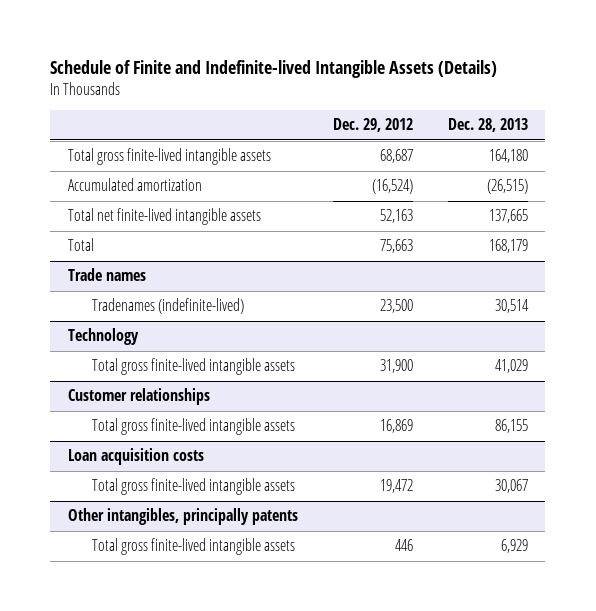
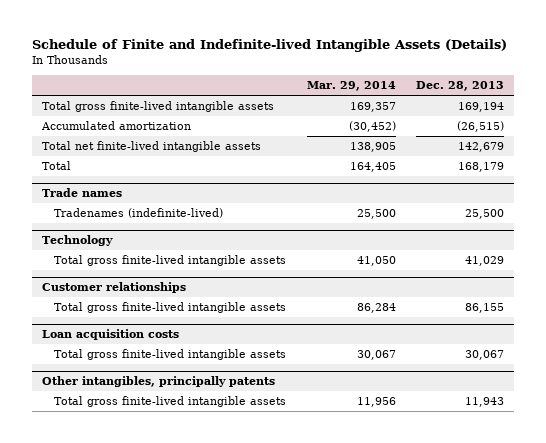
- | Dec. 29, 2012 | Dec. 28, 2013
+ | Mar. 29, 2014 | Dec. 28, 2013
- Total gross finite-lived intangible assets | 68,687 | 164,180
+ Total gross finite-lived intangible assets | 169,357 | 169,194
- Total net finite-lived intangible assets | 52,163 | 137,665
+ Total net finite-lived intangible assets | 138,905 | 142,679
@ Trade names
- Tradenames (indefinite-lived) | 23,500 | 30,514
+ Tradenames (indefinite-lived) | 25,500 | 25,500
@ Other intangibles, principally patents
- Total gross finite-lived intangible assets | 446 | 6,929
+ Total gross finite-lived intangible assets | 11,956 | 11,943

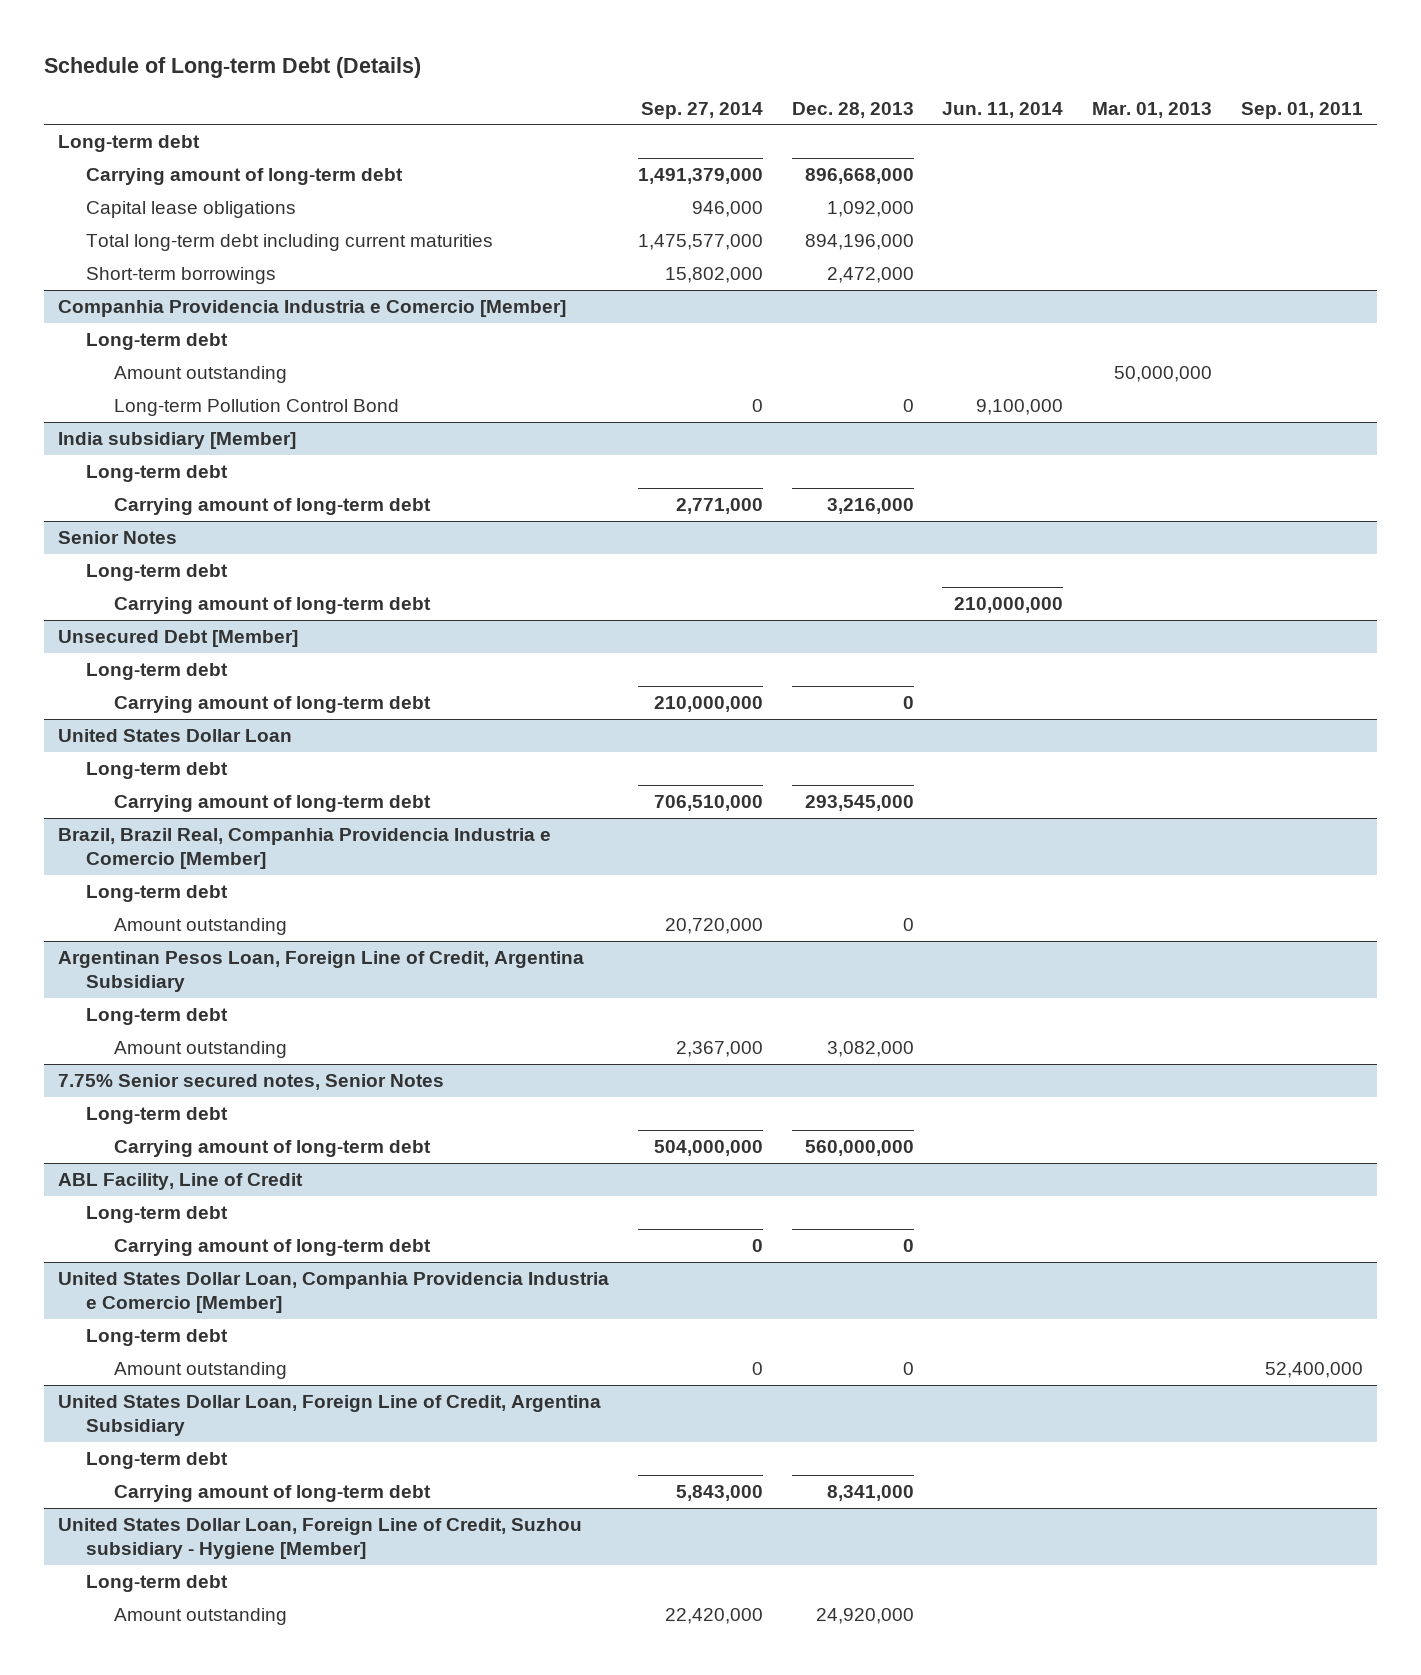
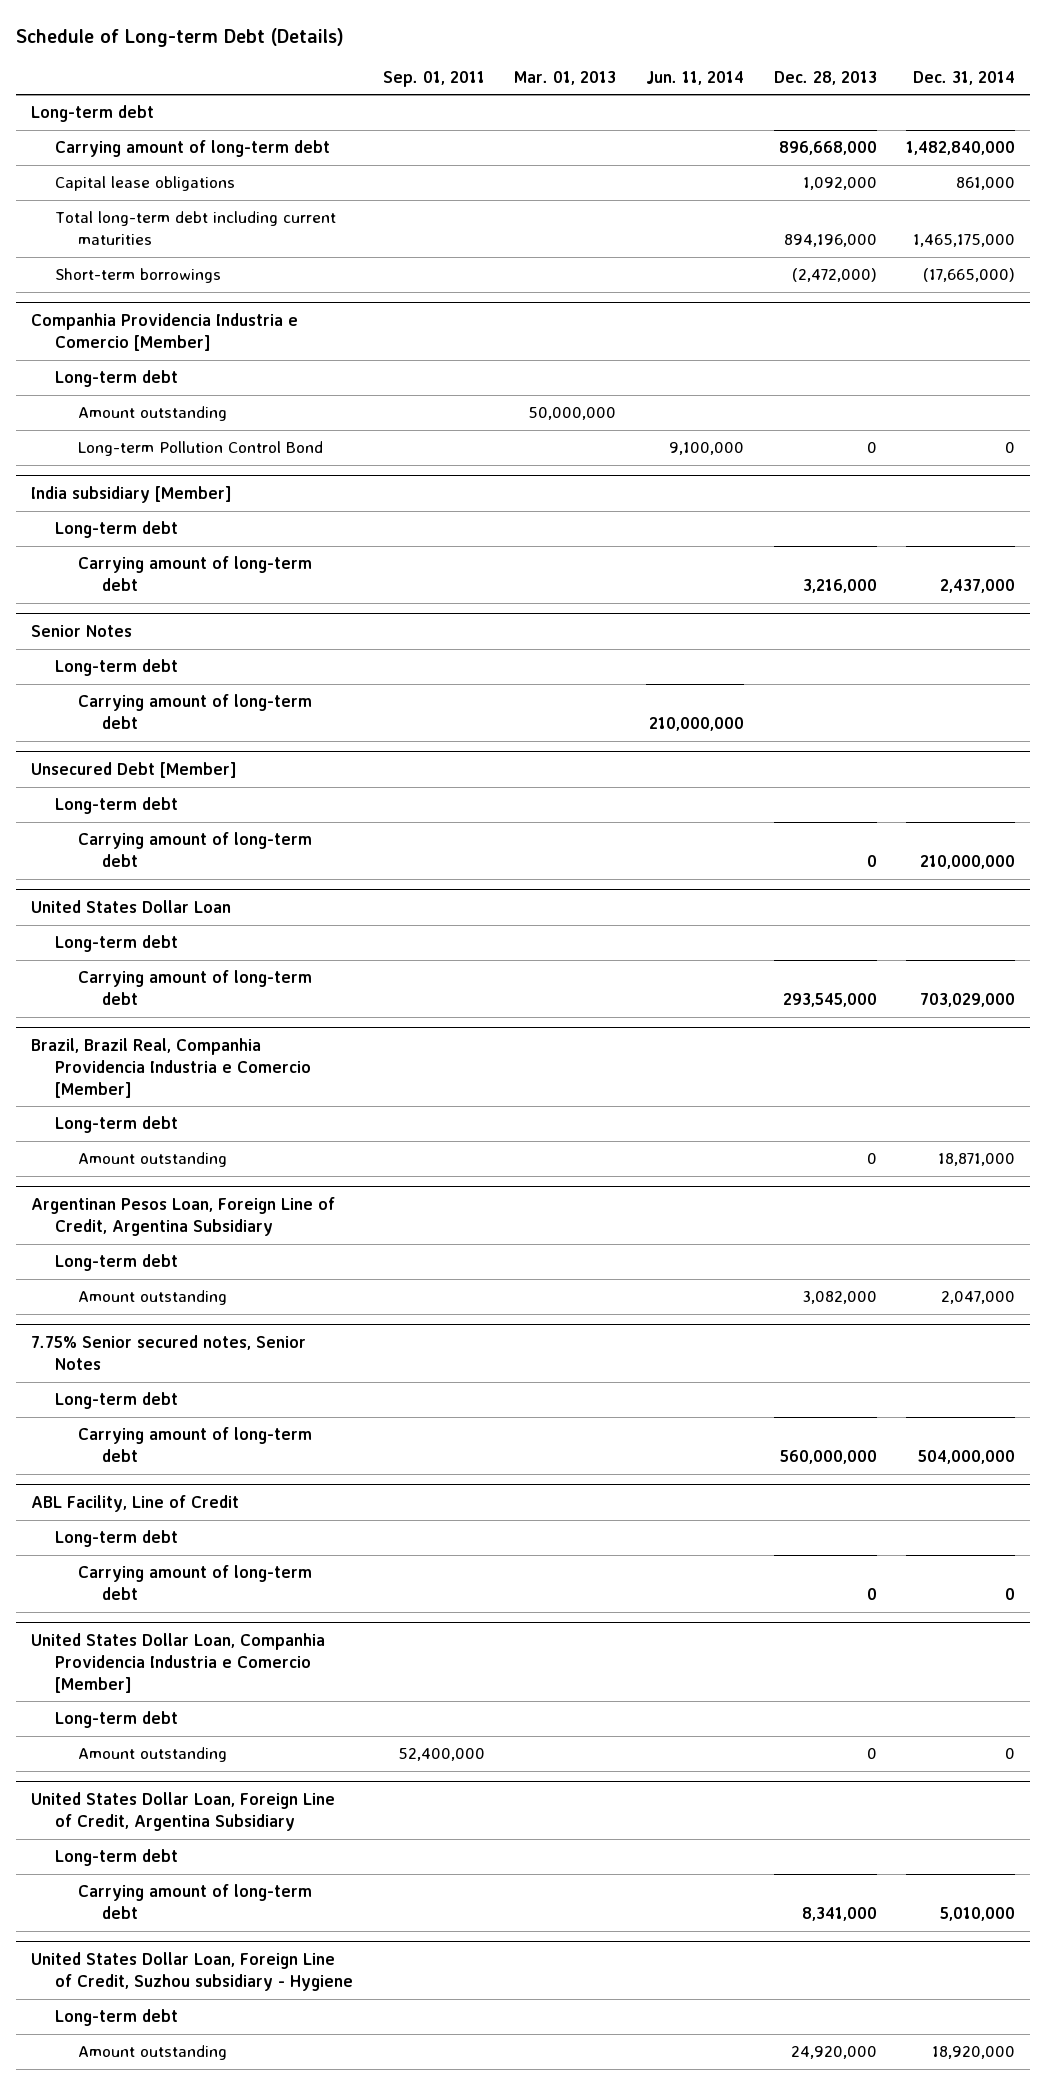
- | Sep. 27, 2014 | Dec. 28, 2013 | Jun. 11, 2014 | Mar. 01, 2013 | Sep. 01, 2011
+ | Sep. 01, 2011 | Mar. 01, 2013 | Jun. 11, 2014 | Dec. 28, 2013 | Dec. 31, 2014
- Short-term borrowings | 15,802,000 | 2,472,000 | | |
+ Short-term borrowings | | | | (2,472,000) | (17,665,000)
- United States Dollar Loan, Foreign Line of Credit, Suzhou subsidiary - Hygiene [Member]
+ United States Dollar Loan, Foreign Line of Credit, Suzhou subsidiary - Hygiene

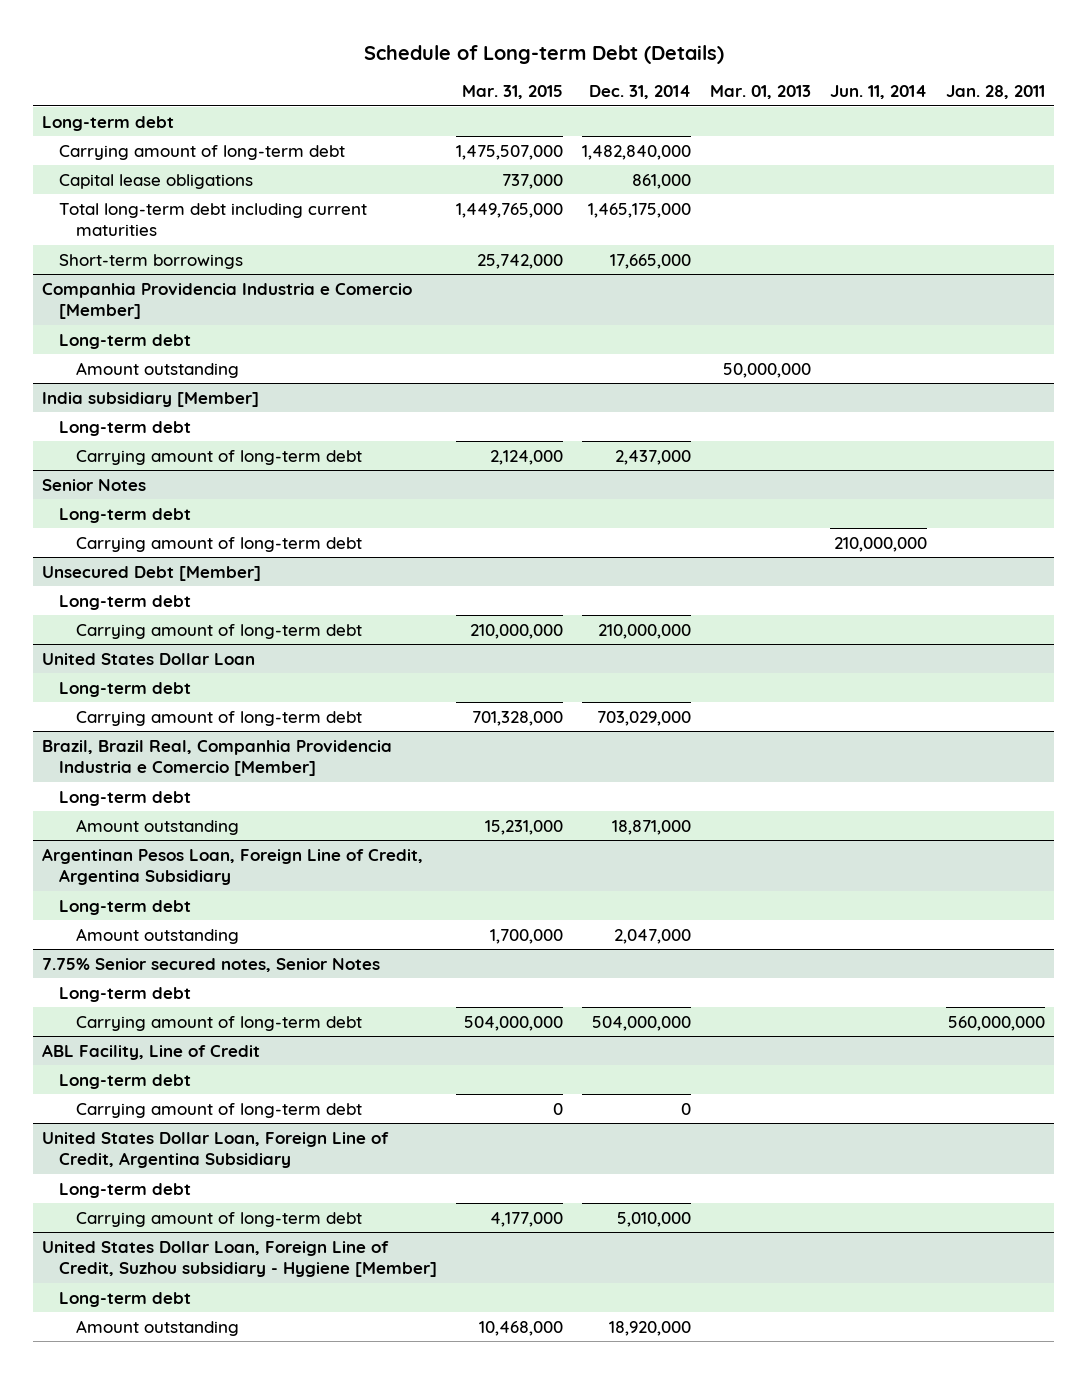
- | Sep. 01, 2011 | Mar. 01, 2013 | Jun. 11, 2014 | Dec. 28, 2013 | Dec. 31, 2014
+ | Mar. 31, 2015 | Dec. 31, 2014 | Mar. 01, 2013 | Jun. 11, 2014 | Jan. 28, 2011
- Short-term borrowings | | | | (2,472,000) | (17,665,000)
+ Short-term borrowings | 25,742,000 | 17,665,000 | | |
@ Companhia Providencia Industria e Comercio [Member]
- Long-term Pollution Control Bond | | | 9,100,000 | 0 | 0
- United States Dollar Loan, Companhia Providencia Industria e Comercio [Member]
- Long-term debt
- Amount outstanding | 52,400,000 | | | 0 | 0
- United States Dollar Loan, Foreign Line of Credit, Suzhou subsidiary - Hygiene
+ United States Dollar Loan, Foreign Line of Credit, Suzhou subsidiary - Hygiene [Member]

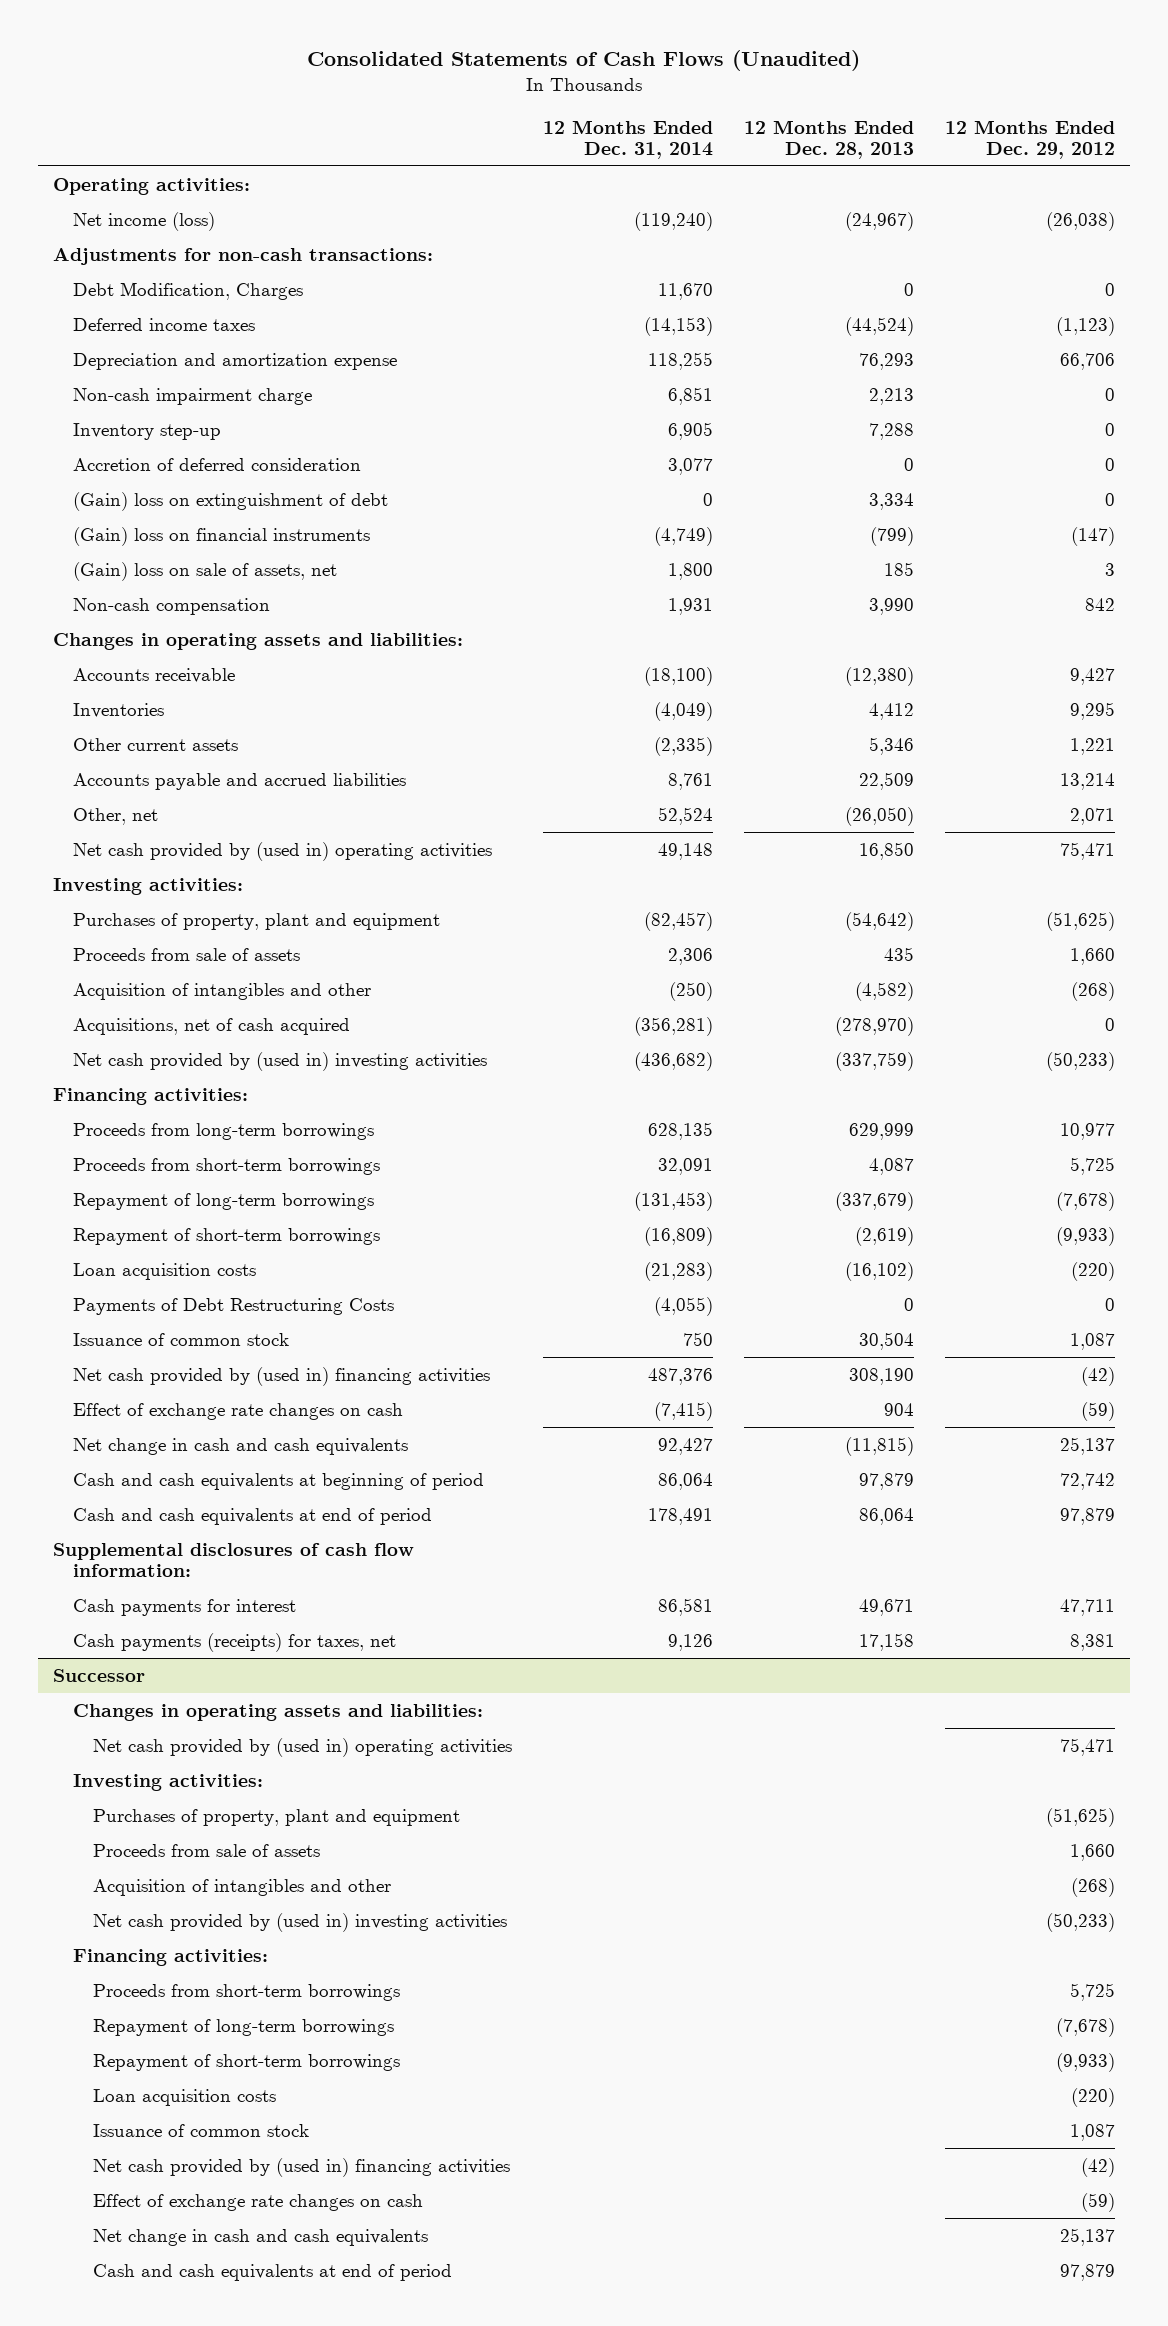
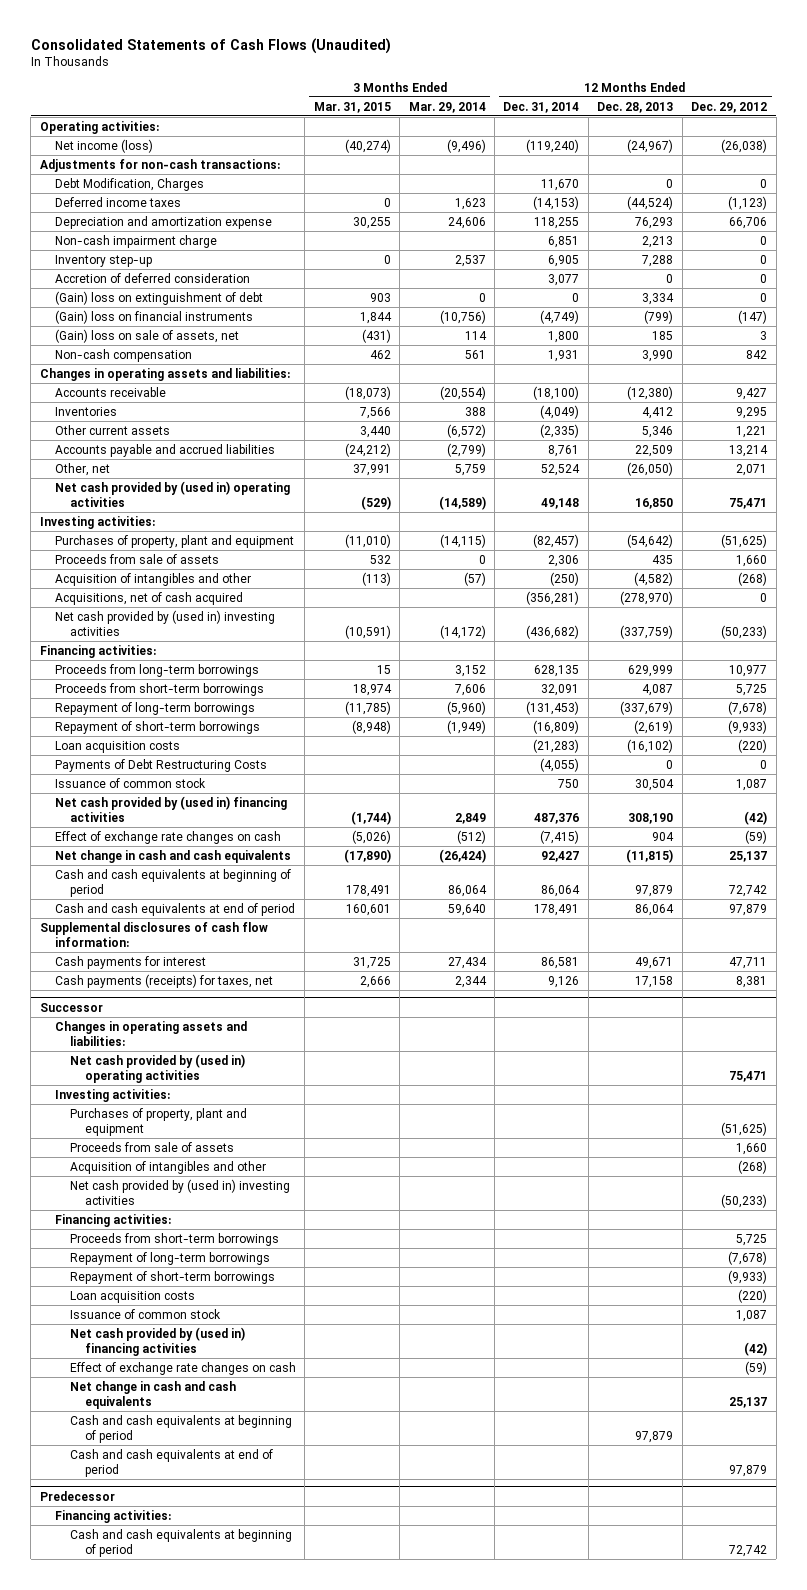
- | 12 Months Ended Dec. 31, 2014 | 12 Months Ended Dec. 28, 2013 | 12 Months Ended Dec. 29, 2012
+ | 3 Months Ended Mar. 31, 2015 | 3 Months Ended Mar. 29, 2014 | 12 Months Ended Dec. 31, 2014 | 12 Months Ended Dec. 28, 2013 | 12 Months Ended Dec. 29, 2012
@ Successor
+ Cash and cash equivalents at beginning of period | | | | 97,879 |
+ Predecessor
+ Financing activities:
+ Cash and cash equivalents at beginning of period | | | | | 72,742

